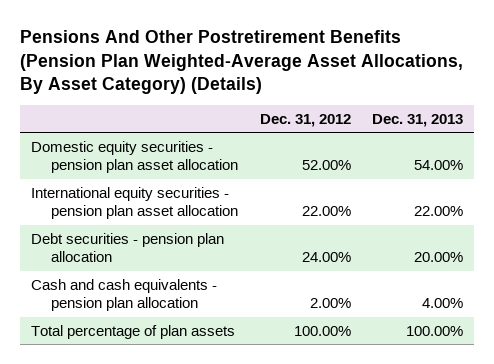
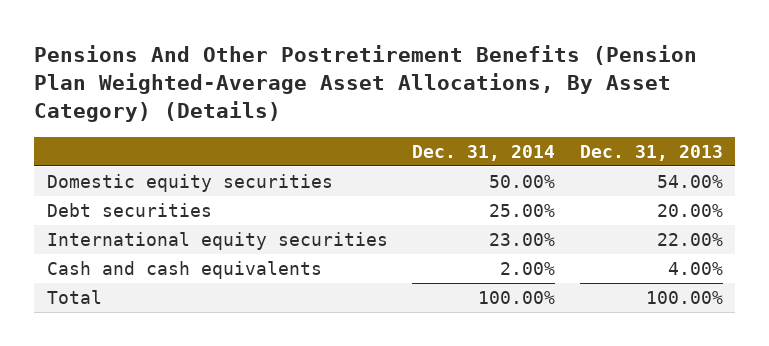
- | Dec. 31, 2012 | Dec. 31, 2013
+ | Dec. 31, 2014 | Dec. 31, 2013
- Domestic equity securities - pension plan asset allocation | 52.00% | 54.00%
- International equity securities - pension plan asset allocation | 22.00% | 22.00%
- Debt securities - pension plan allocation | 24.00% | 20.00%
- Cash and cash equivalents - pension plan allocation | 2.00% | 4.00%
- Total percentage of plan assets | 100.00% | 100.00%
+ Domestic equity securities | 50.00% | 54.00%
+ Debt securities | 25.00% | 20.00%
+ International equity securities | 23.00% | 22.00%
+ Cash and cash equivalents | 2.00% | 4.00%
+ Total | 100.00% | 100.00%

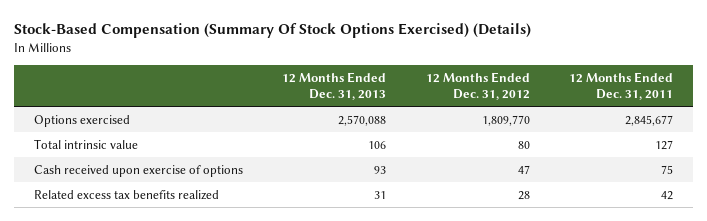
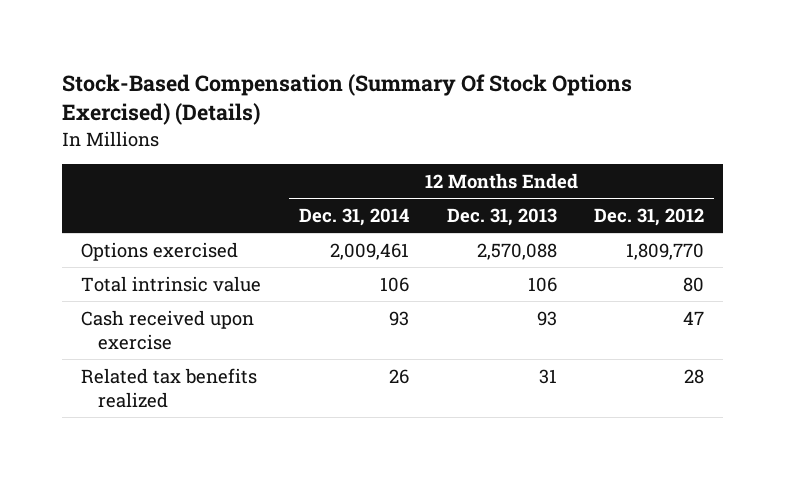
- | 12 Months Ended Dec. 31, 2013 | 12 Months Ended Dec. 31, 2012 | 12 Months Ended Dec. 31, 2011
+ | 12 Months Ended Dec. 31, 2014 | 12 Months Ended Dec. 31, 2013 | 12 Months Ended Dec. 31, 2012
- Cash received upon exercise of options | 93 | 47 | 75
- Related excess tax benefits realized | 31 | 28 | 42
+ Cash received upon exercise | 93 | 93 | 47
+ Related tax benefits realized | 26 | 31 | 28

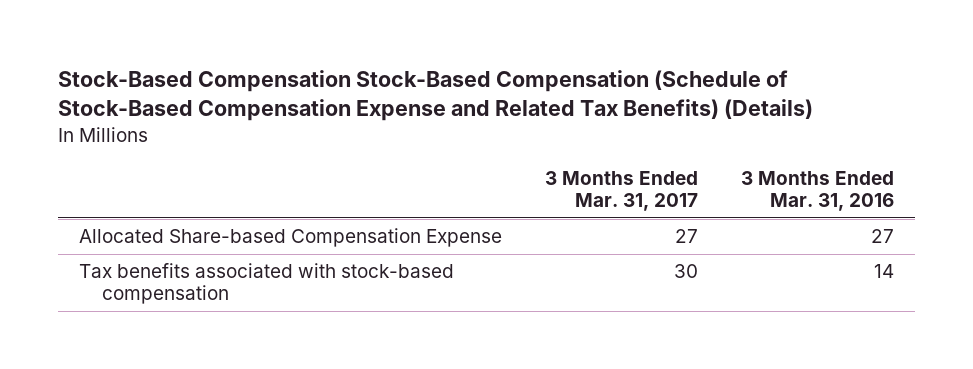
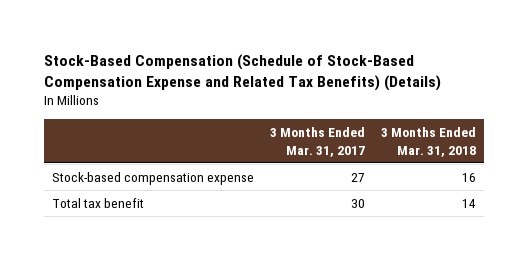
- Stock-Based Compensation Stock-Based Compensation (Schedule of Stock-Based Compensation Expense and Related Tax Benefits) (Details)
+ Stock-Based Compensation (Schedule of Stock-Based Compensation Expense and Related Tax Benefits) (Details)
- | 3 Months Ended Mar. 31, 2017 | 3 Months Ended Mar. 31, 2016
+ | 3 Months Ended Mar. 31, 2017 | 3 Months Ended Mar. 31, 2018
- Allocated Share-based Compensation Expense | 27 | 27
- Tax benefits associated with stock-based compensation | 30 | 14
+ Stock-based compensation expense | 27 | 16
+ Total tax benefit | 30 | 14

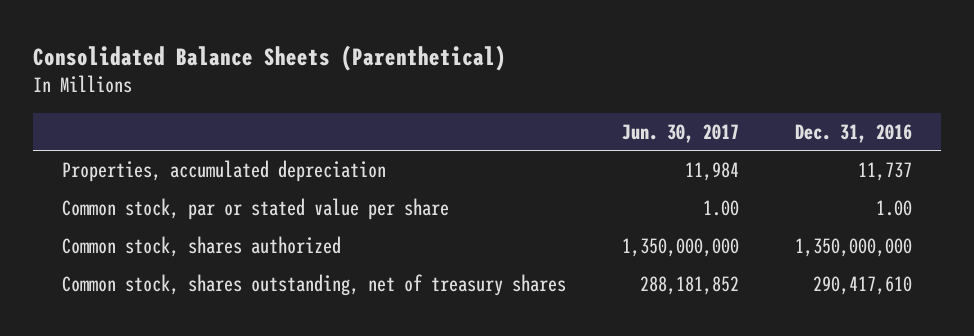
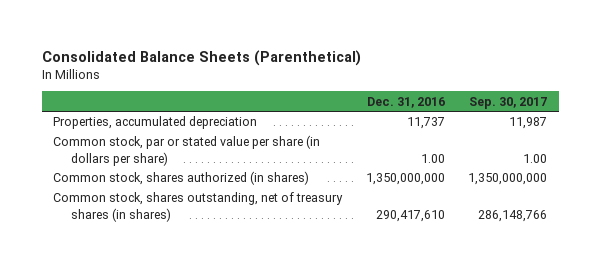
- | Jun. 30, 2017 | Dec. 31, 2016
+ | Dec. 31, 2016 | Sep. 30, 2017
- Common stock, par or stated value per share | 1.00 | 1.00
- Common stock, shares authorized | 1,350,000,000 | 1,350,000,000
- Common stock, shares outstanding, net of treasury shares | 288,181,852 | 290,417,610
+ Common stock, par or stated value per share (in dollars per share) | 1.00 | 1.00
+ Common stock, shares authorized (in shares) | 1,350,000,000 | 1,350,000,000
+ Common stock, shares outstanding, net of treasury shares (in shares) | 290,417,610 | 286,148,766

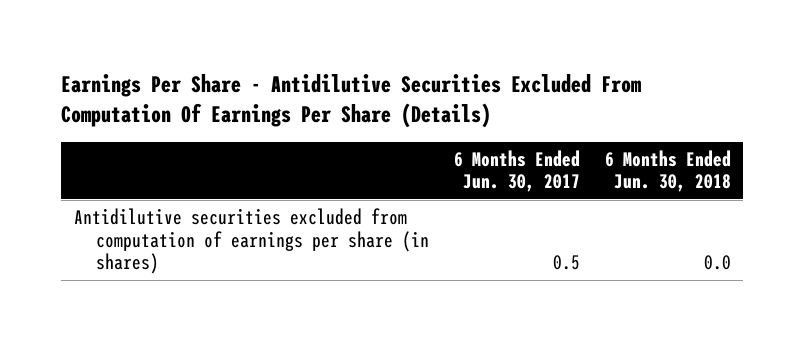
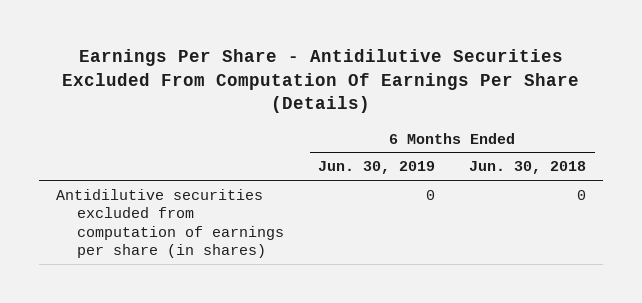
- | 6 Months Ended Jun. 30, 2017 | 6 Months Ended Jun. 30, 2018
+ | 6 Months Ended Jun. 30, 2019 | 6 Months Ended Jun. 30, 2018
- Antidilutive securities excluded from computation of earnings per share (in shares) | 0.5 | 0.0
+ Antidilutive securities excluded from computation of earnings per share (in shares) | 0 | 0

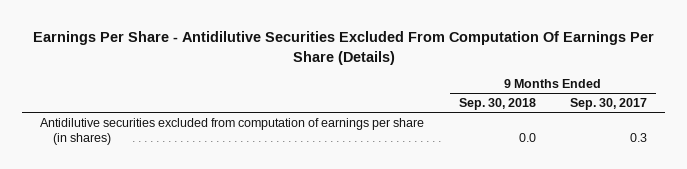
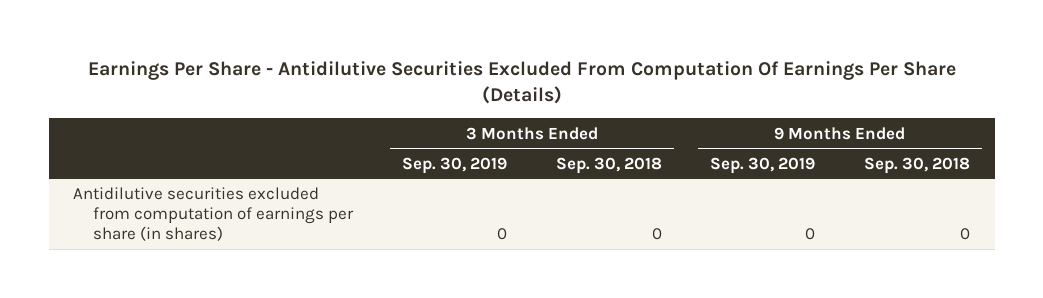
- | 9 Months Ended Sep. 30, 2018 | 9 Months Ended Sep. 30, 2017
+ | 3 Months Ended Sep. 30, 2019 | 3 Months Ended Sep. 30, 2018 | 9 Months Ended Sep. 30, 2019 | 9 Months Ended Sep. 30, 2018
- Antidilutive securities excluded from computation of earnings per share (in shares) | 0.0 | 0.3
+ Antidilutive securities excluded from computation of earnings per share (in shares) | 0 | 0 | 0 | 0

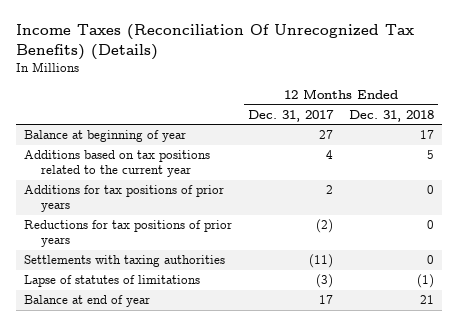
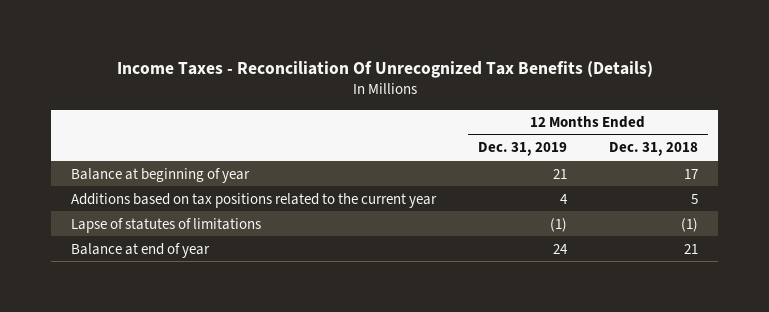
- Income Taxes (Reconciliation Of Unrecognized Tax Benefits) (Details)
+ Income Taxes - Reconciliation Of Unrecognized Tax Benefits (Details)
- | 12 Months Ended Dec. 31, 2017 | 12 Months Ended Dec. 31, 2018
+ | 12 Months Ended Dec. 31, 2019 | 12 Months Ended Dec. 31, 2018
- Additions for tax positions of prior years | 2 | 0
- Reductions for tax positions of prior years | (2) | 0
- Settlements with taxing authorities | (11) | 0

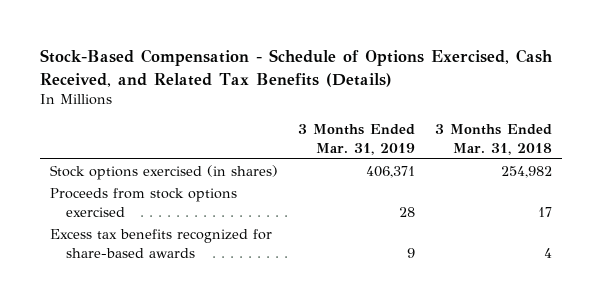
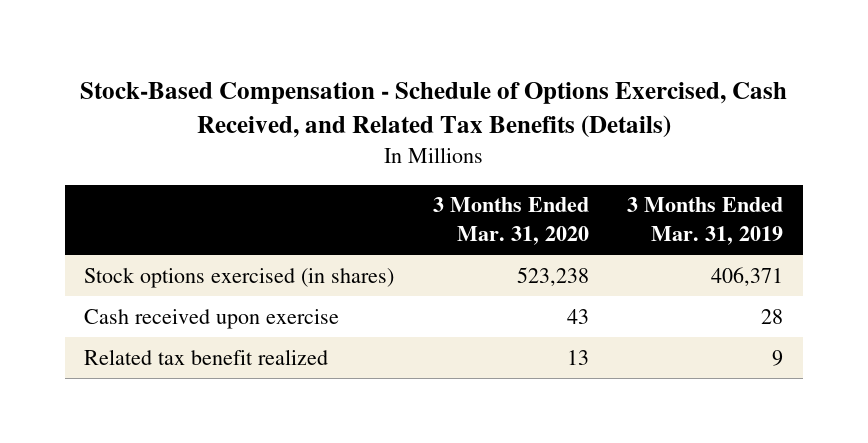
- | 3 Months Ended Mar. 31, 2019 | 3 Months Ended Mar. 31, 2018
+ | 3 Months Ended Mar. 31, 2020 | 3 Months Ended Mar. 31, 2019
- Proceeds from stock options exercised | 28 | 17
- Excess tax benefits recognized for share-based awards | 9 | 4
+ Cash received upon exercise | 43 | 28
+ Related tax benefit realized | 13 | 9

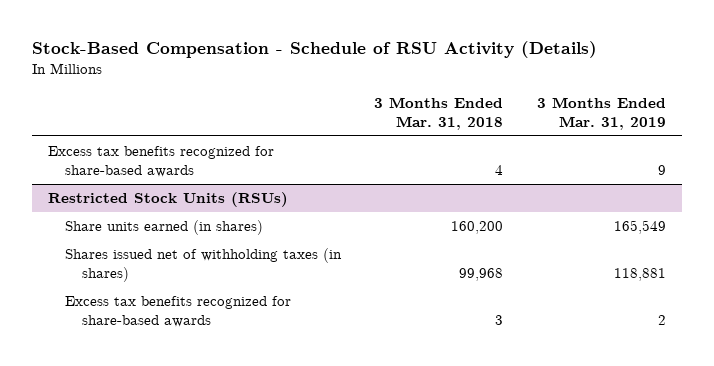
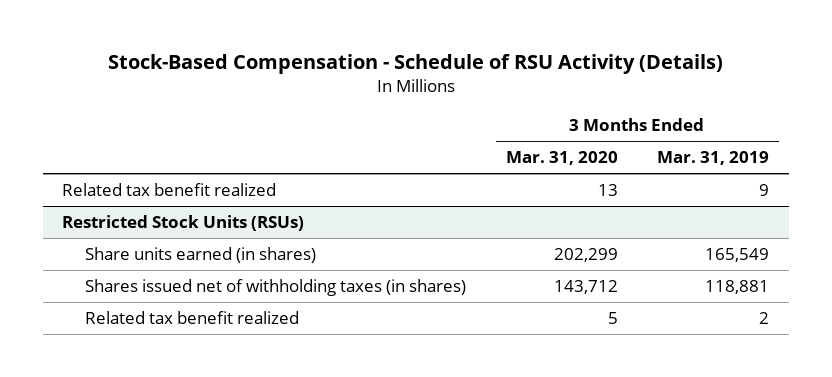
- | 3 Months Ended Mar. 31, 2018 | 3 Months Ended Mar. 31, 2019
+ | 3 Months Ended Mar. 31, 2020 | 3 Months Ended Mar. 31, 2019
- Excess tax benefits recognized for share-based awards | 4 | 9
+ Related tax benefit realized | 13 | 9
@ Restricted Stock Units (RSUs)
- Excess tax benefits recognized for share-based awards | 3 | 2
+ Related tax benefit realized | 5 | 2

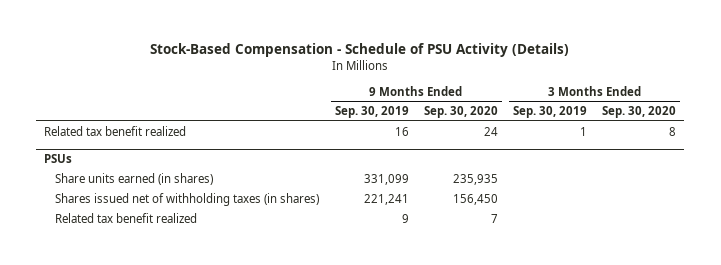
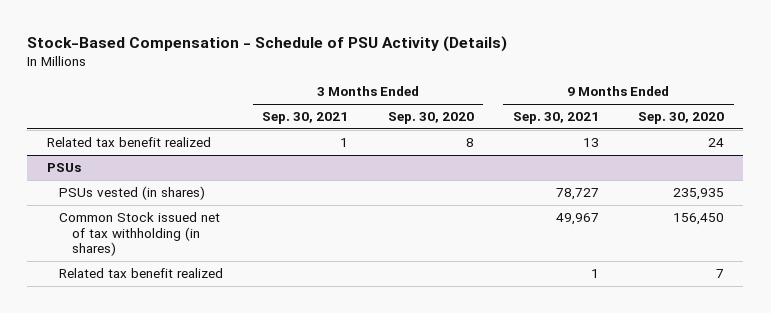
- | 9 Months Ended Sep. 30, 2019 | 9 Months Ended Sep. 30, 2020 | 3 Months Ended Sep. 30, 2019 | 3 Months Ended Sep. 30, 2020
+ | 3 Months Ended Sep. 30, 2021 | 3 Months Ended Sep. 30, 2020 | 9 Months Ended Sep. 30, 2021 | 9 Months Ended Sep. 30, 2020
@ PSUs
- Share units earned (in shares) | 331,099 | 235,935 | |
- Shares issued net of withholding taxes (in shares) | 221,241 | 156,450 | |
+ PSUs vested (in shares) | | | 78,727 | 235,935
+ Common Stock issued net of tax withholding (in shares) | | | 49,967 | 156,450

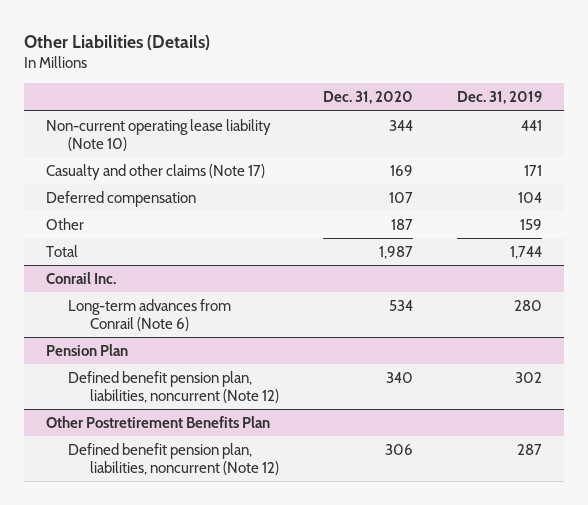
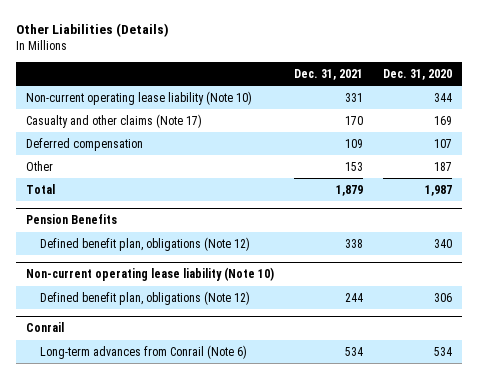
- | Dec. 31, 2020 | Dec. 31, 2019
+ | Dec. 31, 2021 | Dec. 31, 2020
- Conrail Inc.
+ Pension Benefits
+ Defined benefit plan, obligations (Note 12) | 338 | 340
+ Non-current operating lease liability (Note 10)
+ Defined benefit plan, obligations (Note 12) | 244 | 306
+ Conrail
- Pension Plan
- Defined benefit pension plan, liabilities, noncurrent (Note 12) | 340 | 302
- Other Postretirement Benefits Plan
- Defined benefit pension plan, liabilities, noncurrent (Note 12) | 306 | 287

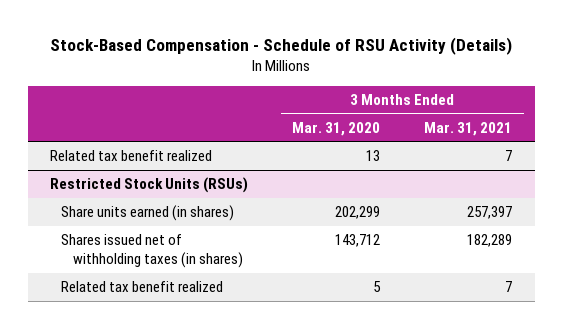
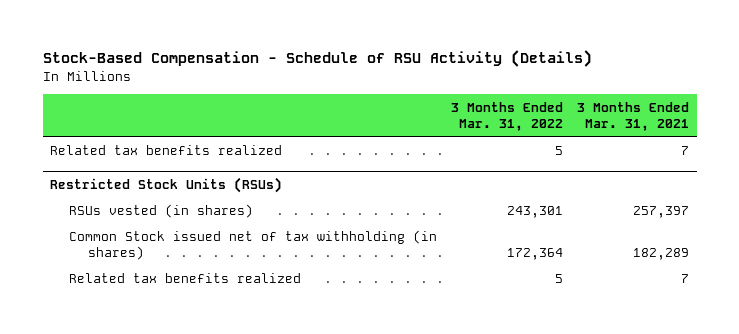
- | 3 Months Ended Mar. 31, 2020 | 3 Months Ended Mar. 31, 2021
+ | 3 Months Ended Mar. 31, 2022 | 3 Months Ended Mar. 31, 2021
- Related tax benefit realized | 13 | 7
+ Related tax benefits realized | 5 | 7
@ Restricted Stock Units (RSUs)
- Share units earned (in shares) | 202,299 | 257,397
- Shares issued net of withholding taxes (in shares) | 143,712 | 182,289
- Related tax benefit realized | 5 | 7
+ RSUs vested (in shares) | 243,301 | 257,397
+ Common Stock issued net of tax withholding (in shares) | 172,364 | 182,289
+ Related tax benefits realized | 5 | 7

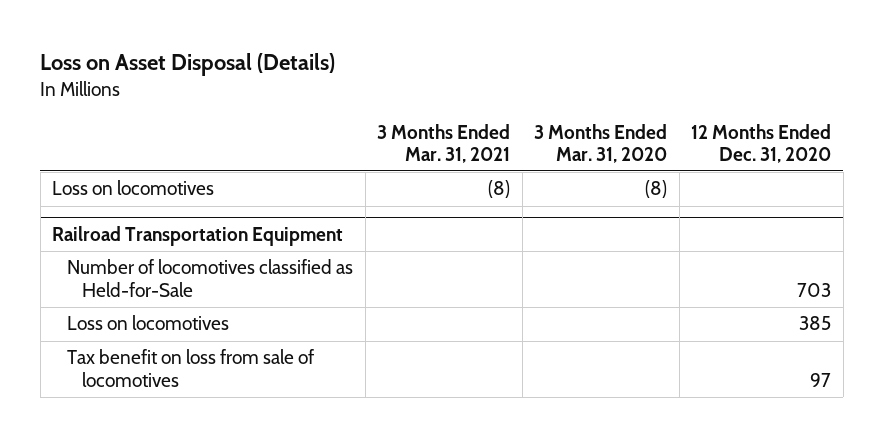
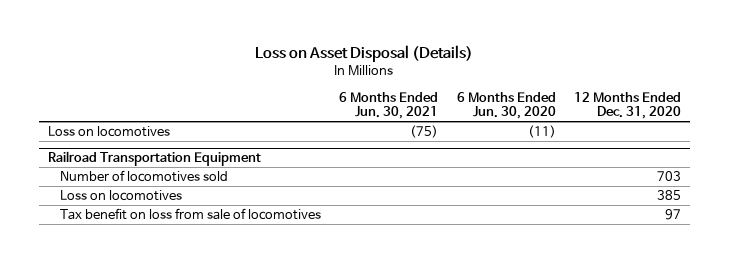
- | 3 Months Ended Mar. 31, 2021 | 3 Months Ended Mar. 31, 2020 | 12 Months Ended Dec. 31, 2020
+ | 6 Months Ended Jun. 30, 2021 | 6 Months Ended Jun. 30, 2020 | 12 Months Ended Dec. 31, 2020
@ Railroad Transportation Equipment
- Number of locomotives classified as Held-for-Sale | | | 703
+ Number of locomotives sold | | | 703

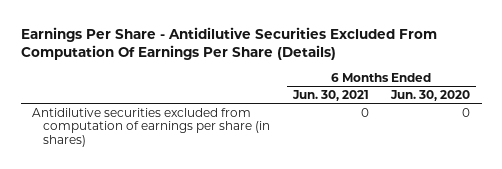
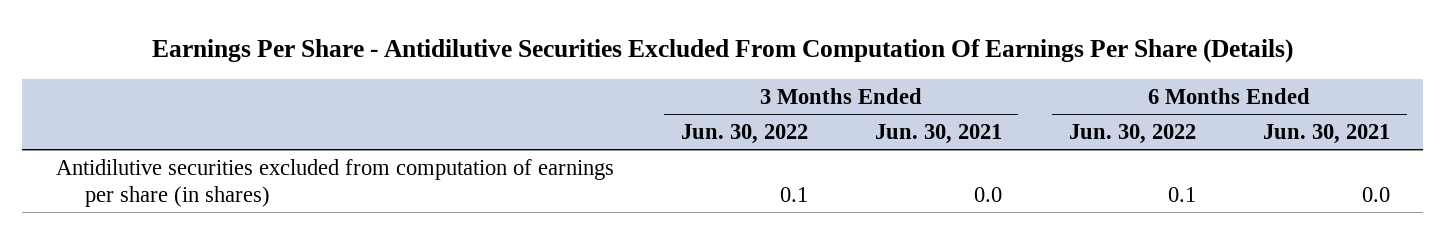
- | 6 Months Ended Jun. 30, 2021 | 6 Months Ended Jun. 30, 2020
+ | 3 Months Ended Jun. 30, 2022 | 3 Months Ended Jun. 30, 2021 | 6 Months Ended Jun. 30, 2022 | 6 Months Ended Jun. 30, 2021
- Antidilutive securities excluded from computation of earnings per share (in shares) | 0 | 0
+ Antidilutive securities excluded from computation of earnings per share (in shares) | 0.1 | 0.0 | 0.1 | 0.0

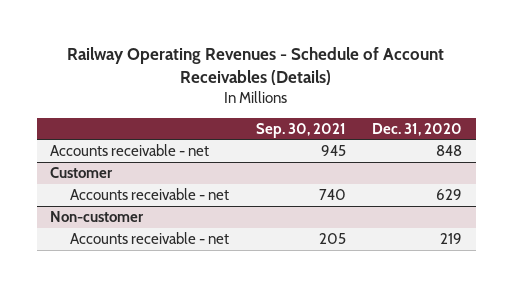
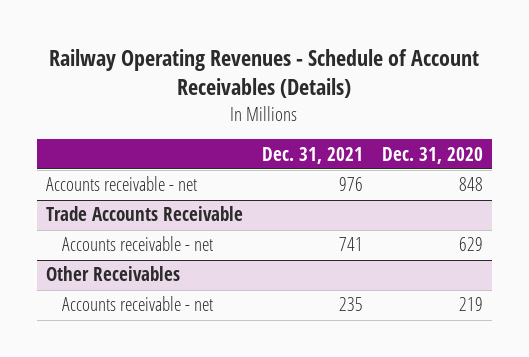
- | Sep. 30, 2021 | Dec. 31, 2020
+ | Dec. 31, 2021 | Dec. 31, 2020
- Customer
+ Trade Accounts Receivable
- Non-customer
+ Other Receivables

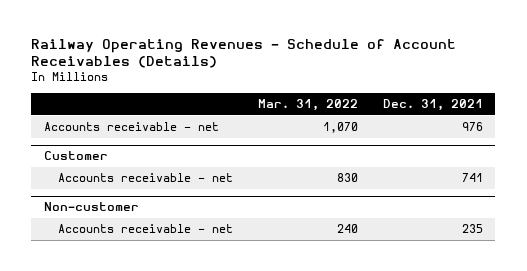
- | Dec. 31, 2021 | Dec. 31, 2020
+ | Mar. 31, 2022 | Dec. 31, 2021
- Trade Accounts Receivable
+ Customer
- Other Receivables
+ Non-customer

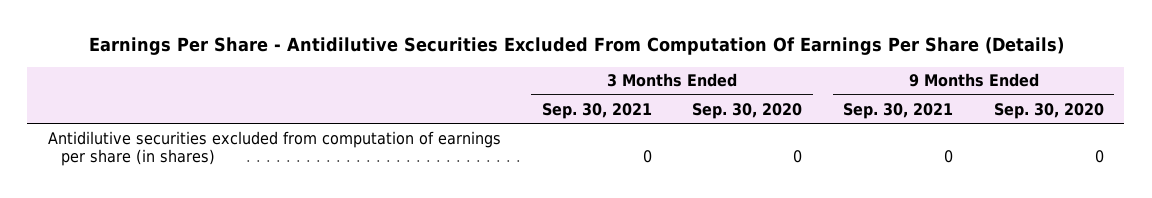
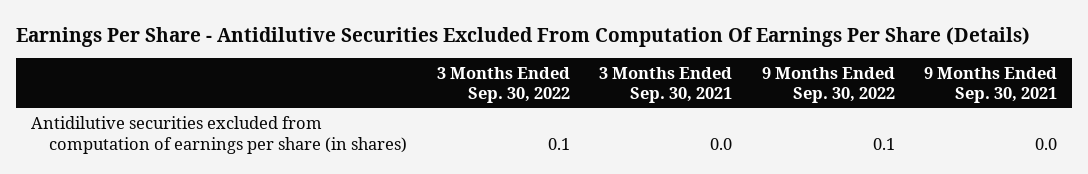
- | 3 Months Ended Sep. 30, 2021 | 3 Months Ended Sep. 30, 2020 | 9 Months Ended Sep. 30, 2021 | 9 Months Ended Sep. 30, 2020
+ | 3 Months Ended Sep. 30, 2022 | 3 Months Ended Sep. 30, 2021 | 9 Months Ended Sep. 30, 2022 | 9 Months Ended Sep. 30, 2021
- Antidilutive securities excluded from computation of earnings per share (in shares) | 0 | 0 | 0 | 0
+ Antidilutive securities excluded from computation of earnings per share (in shares) | 0.1 | 0.0 | 0.1 | 0.0

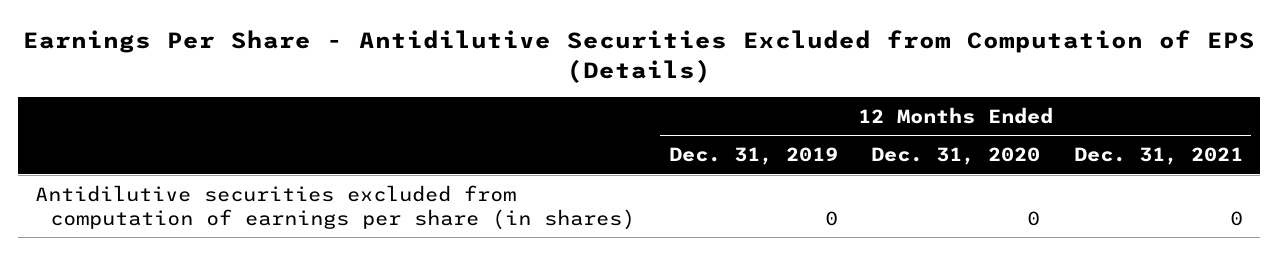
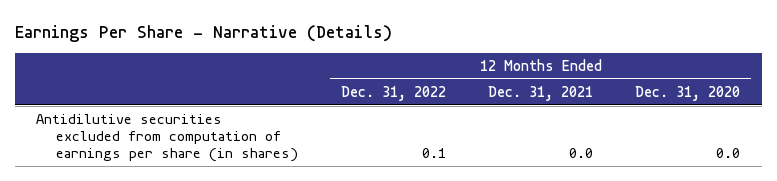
- Earnings Per Share - Antidilutive Securities Excluded from Computation of EPS (Details)
+ Earnings Per Share - Narrative (Details)
- | 12 Months Ended Dec. 31, 2019 | 12 Months Ended Dec. 31, 2020 | 12 Months Ended Dec. 31, 2021
+ | 12 Months Ended Dec. 31, 2022 | 12 Months Ended Dec. 31, 2021 | 12 Months Ended Dec. 31, 2020
- Antidilutive securities excluded from computation of earnings per share (in shares) | 0 | 0 | 0
+ Antidilutive securities excluded from computation of earnings per share (in shares) | 0.1 | 0.0 | 0.0

